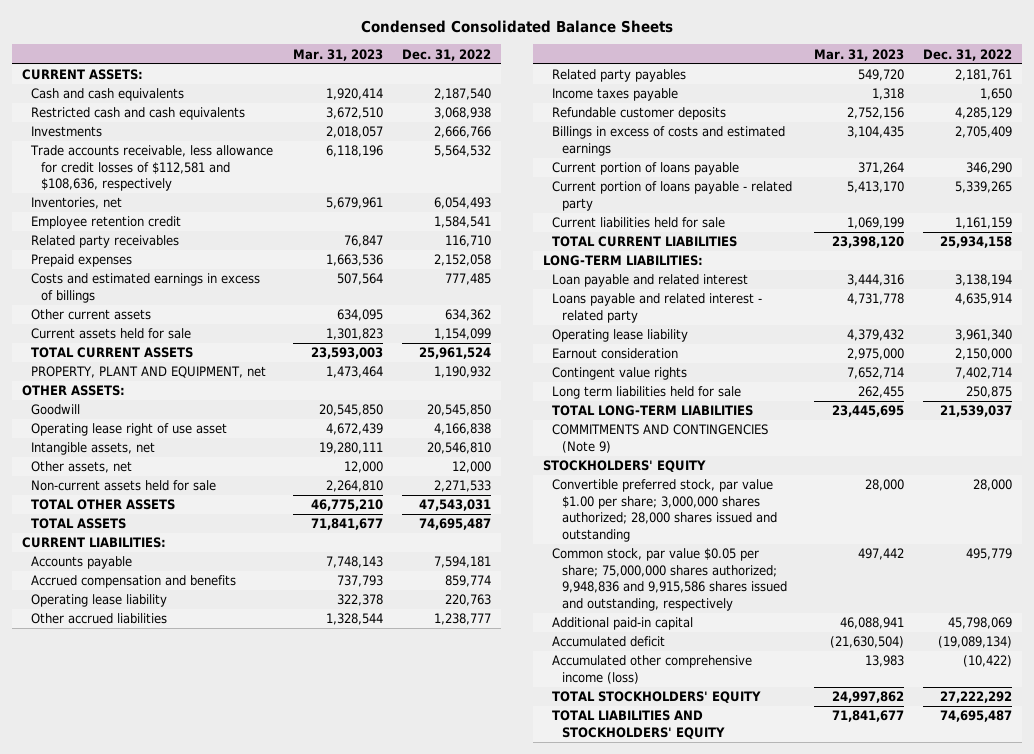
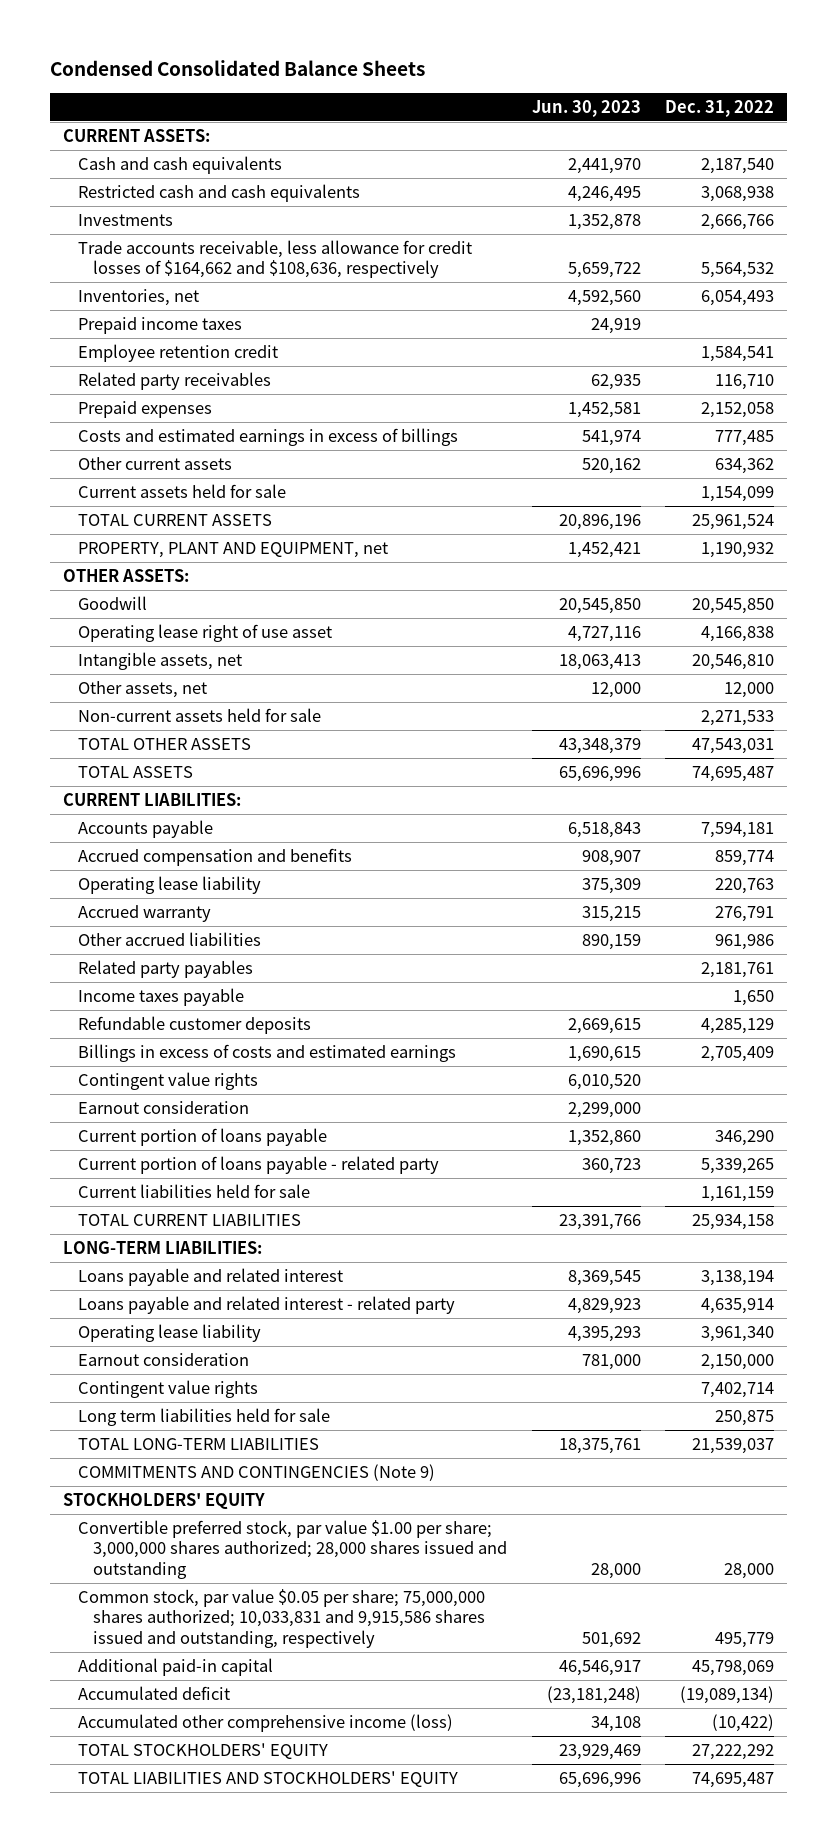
- | Mar. 31, 2023 | Dec. 31, 2022
+ | Jun. 30, 2023 | Dec. 31, 2022
- Trade accounts receivable, less allowance for credit losses of $112,581 and $108,636, respectively | 6,118,196 | 5,564,532
+ Trade accounts receivable, less allowance for credit losses of $164,662 and $108,636, respectively | 5,659,722 | 5,564,532
+ Prepaid income taxes | 24,919 |
- Other accrued liabilities | 1,328,544 | 1,238,777
+ Accrued warranty | 315,215 | 276,791
+ Other accrued liabilities | 890,159 | 961,986
+ Contingent value rights | 6,010,520 |
+ Earnout consideration | 2,299,000 |
- Loan payable and related interest | 3,444,316 | 3,138,194
+ Loans payable and related interest | 8,369,545 | 3,138,194
- Common stock, par value $0.05 per share; 75,000,000 shares authorized; 9,948,836 and 9,915,586 shares issued and outstanding, respectively | 497,442 | 495,779
+ Common stock, par value $0.05 per share; 75,000,000 shares authorized; 10,033,831 and 9,915,586 shares issued and outstanding, respectively | 501,692 | 495,779

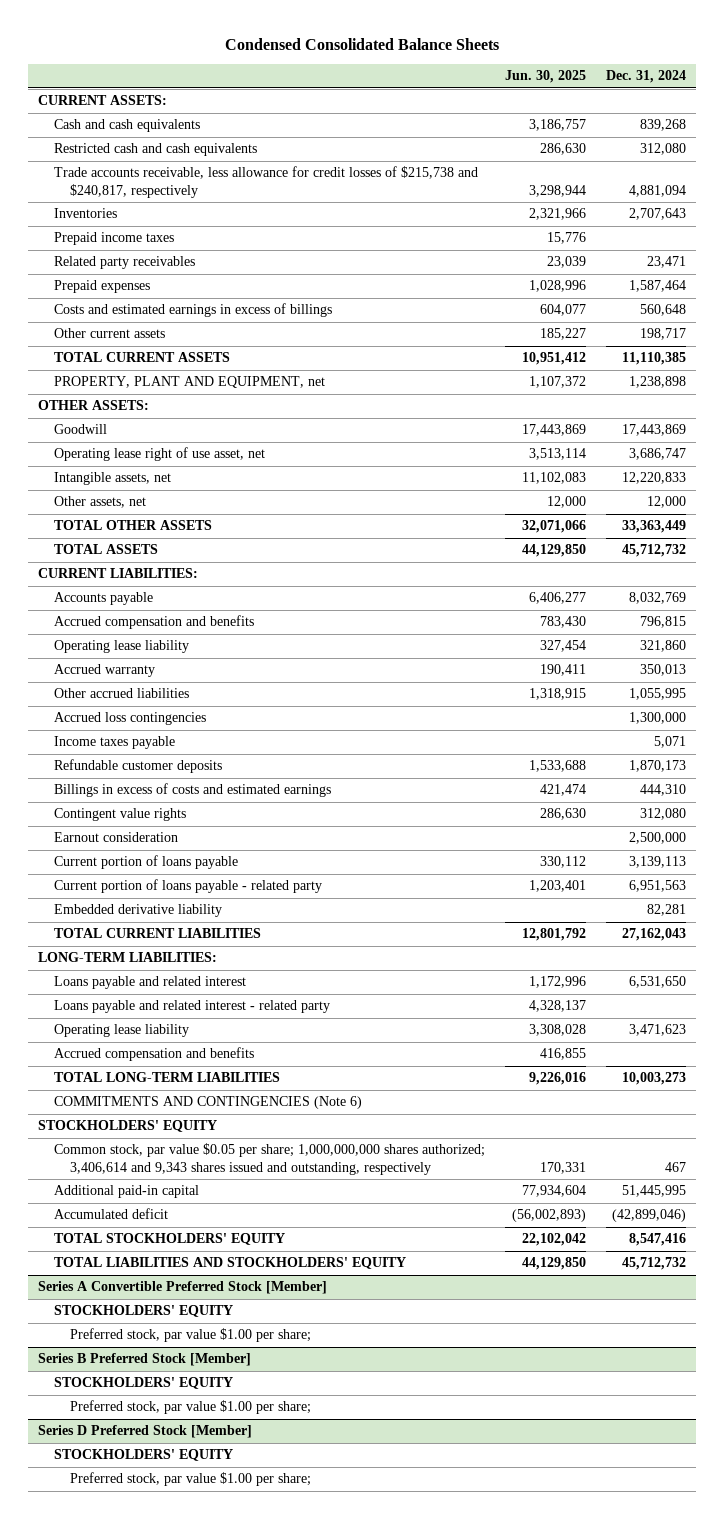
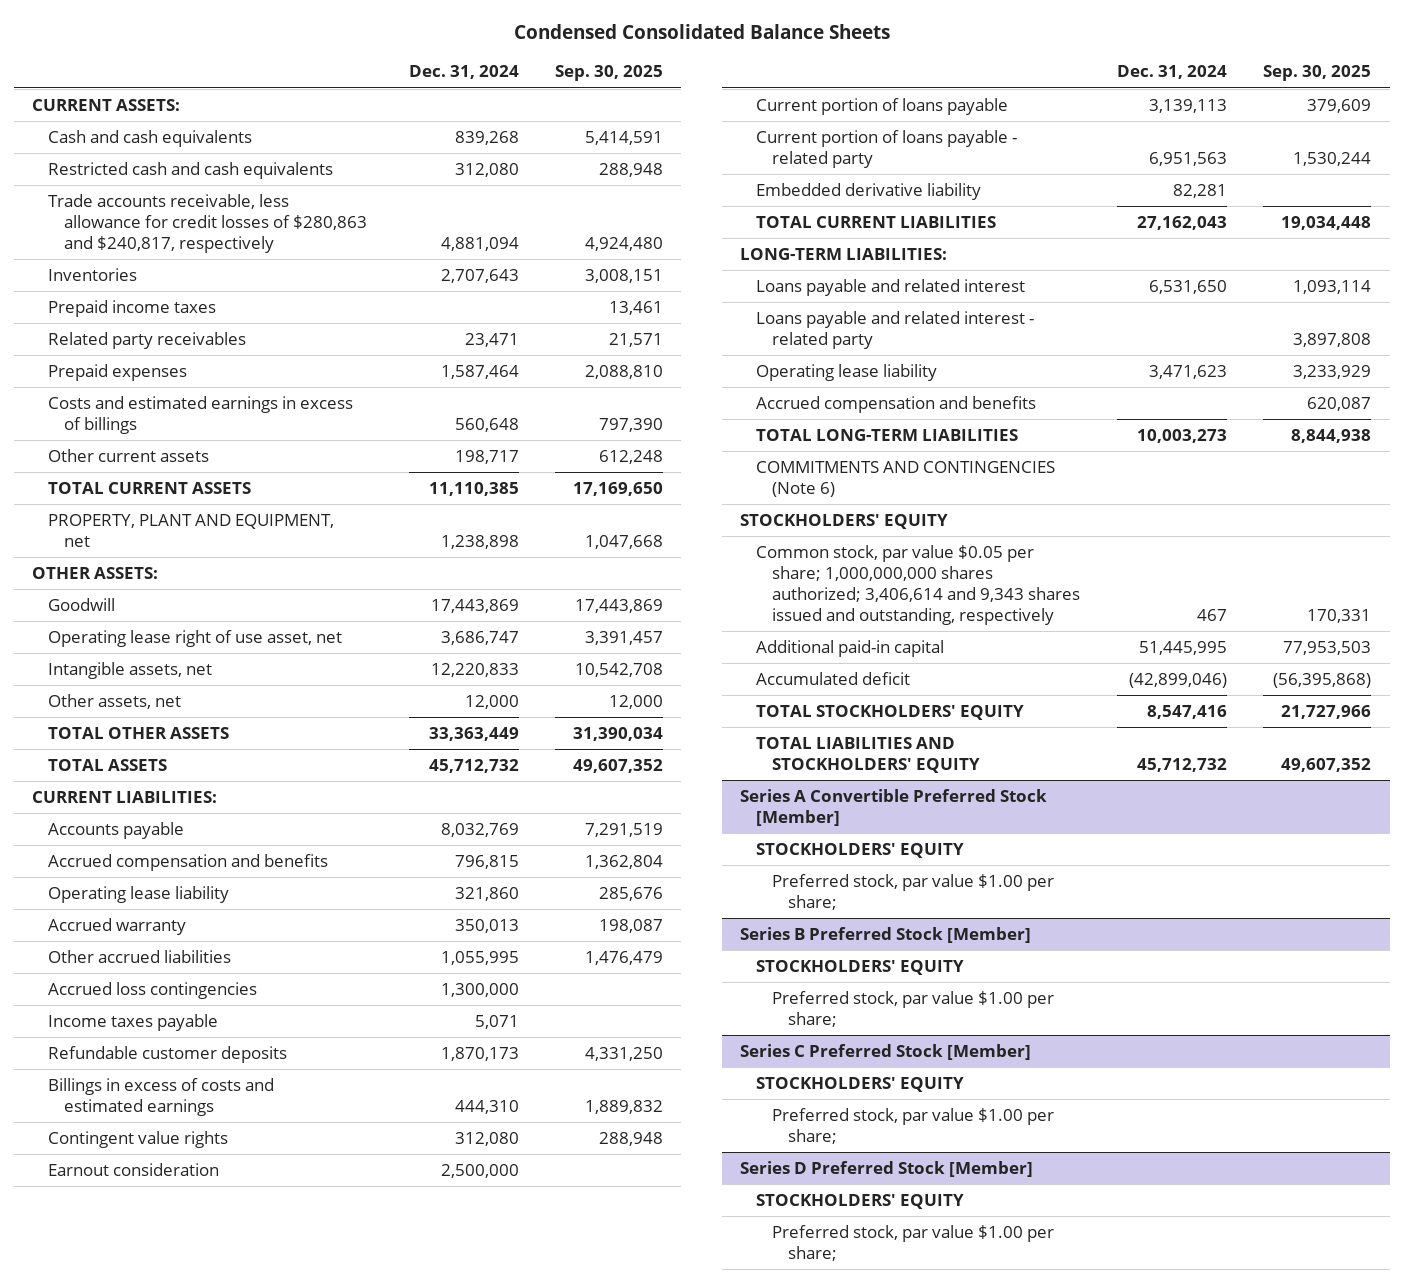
- | Jun. 30, 2025 | Dec. 31, 2024
+ | Dec. 31, 2024 | Sep. 30, 2025
- Trade accounts receivable, less allowance for credit losses of $215,738 and $240,817, respectively | 3,298,944 | 4,881,094
+ Trade accounts receivable, less allowance for credit losses of $280,863 and $240,817, respectively | 4,881,094 | 4,924,480
+ Series C Preferred Stock [Member]
+ STOCKHOLDERS' EQUITY
+ Preferred stock, par value $1.00 per share;

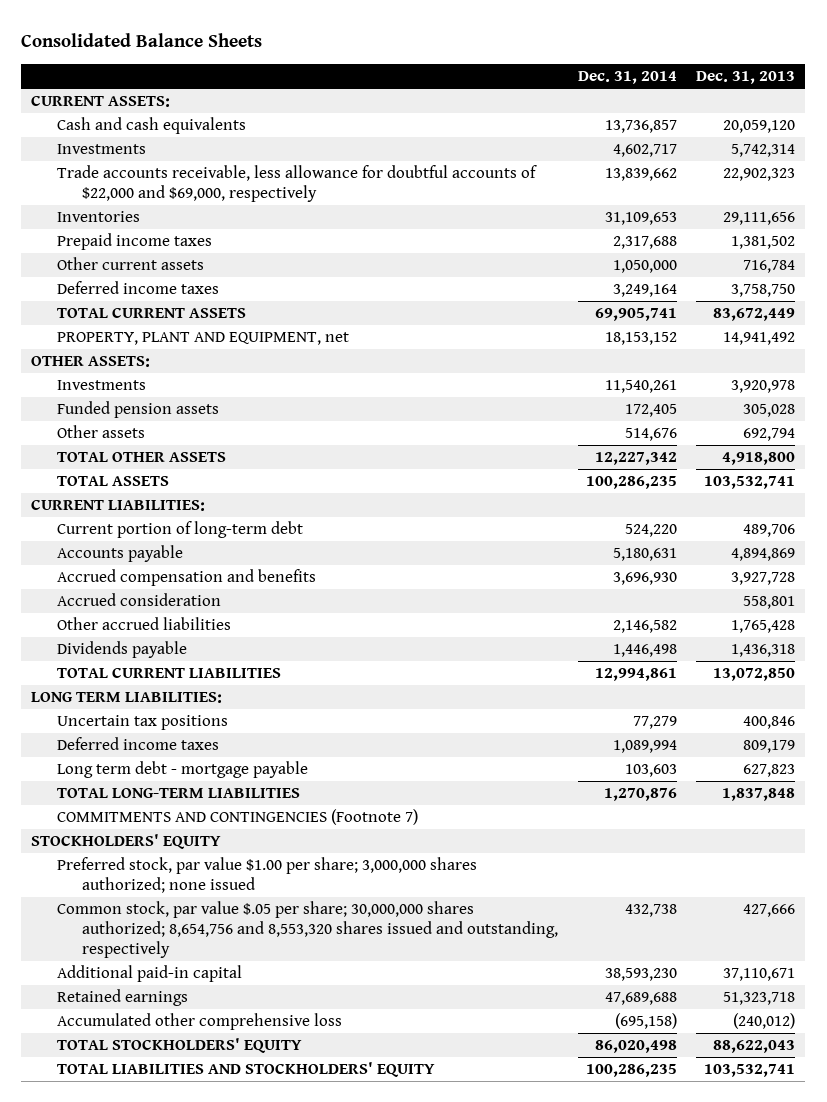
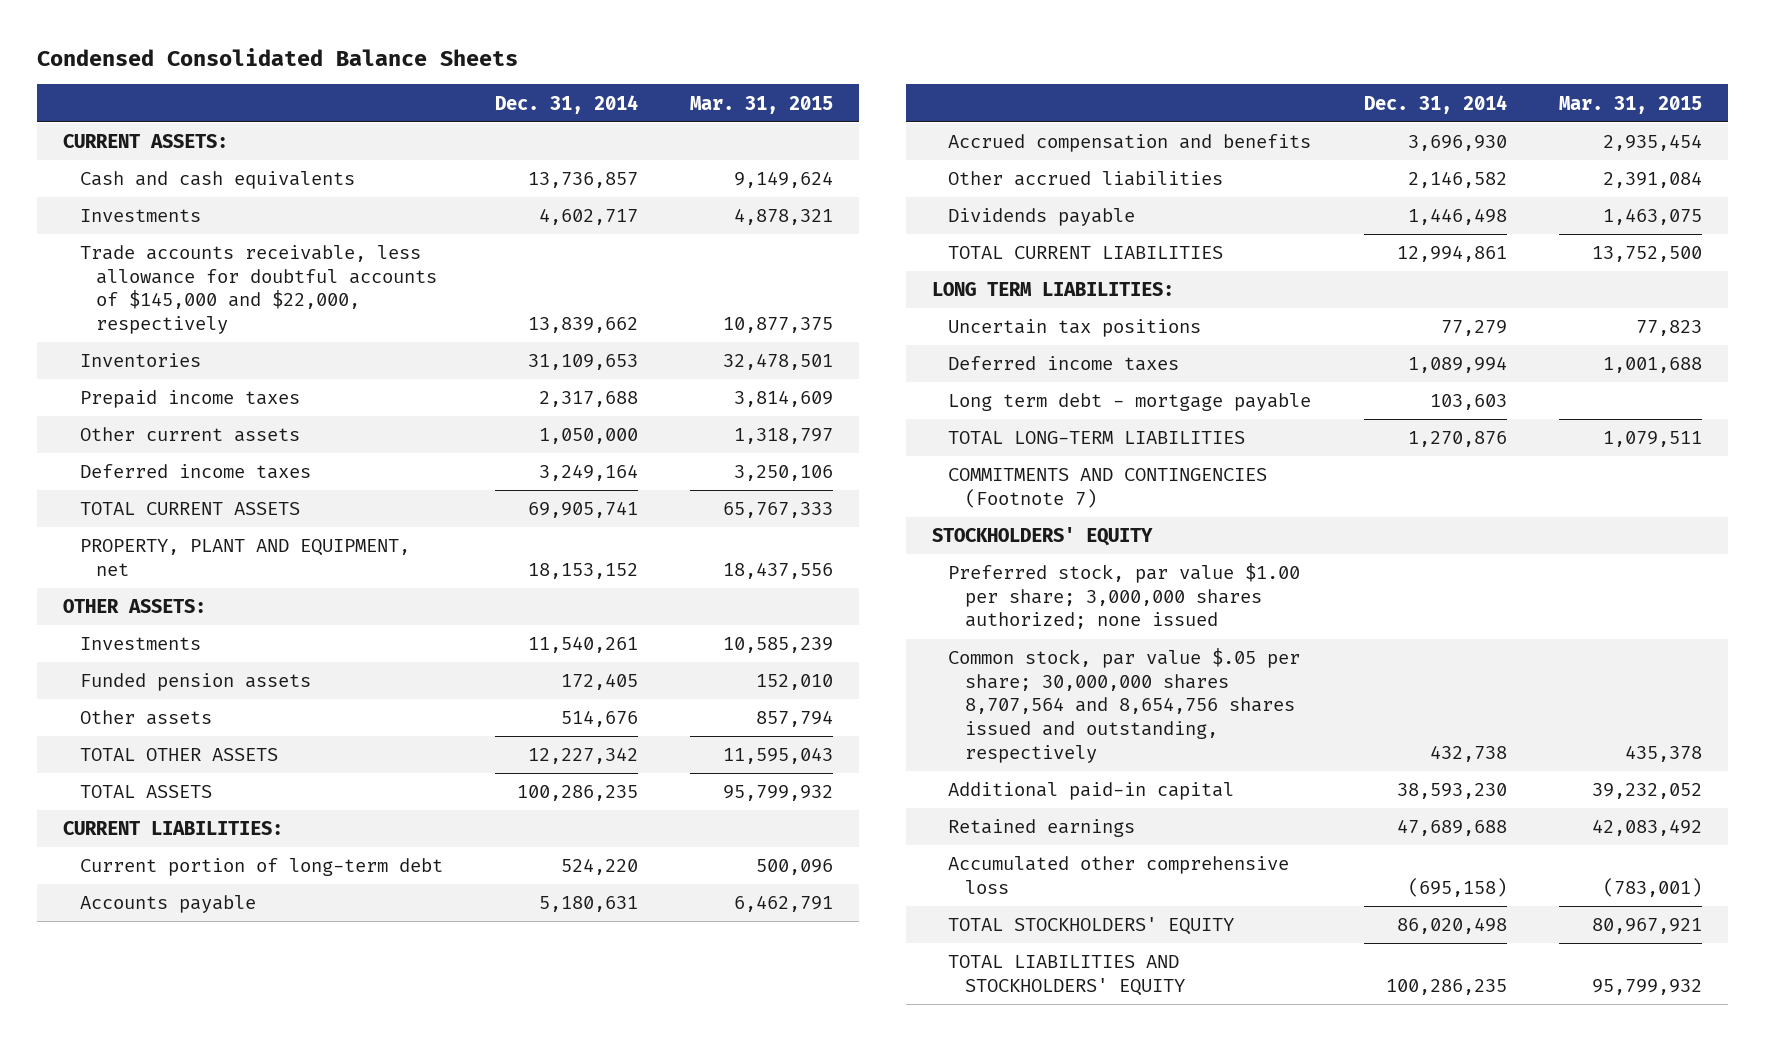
- Consolidated Balance Sheets
+ Condensed Consolidated Balance Sheets
- | Dec. 31, 2014 | Dec. 31, 2013
+ | Dec. 31, 2014 | Mar. 31, 2015
- Trade accounts receivable, less allowance for doubtful accounts of $22,000 and $69,000, respectively | 13,839,662 | 22,902,323
+ Trade accounts receivable, less allowance for doubtful accounts of $145,000 and $22,000, respectively | 13,839,662 | 10,877,375
- Accrued consideration | | 558,801
- Common stock, par value $.05 per share; 30,000,000 shares authorized; 8,654,756 and 8,553,320 shares issued and outstanding, respectively | 432,738 | 427,666
+ Common stock, par value $.05 per share; 30,000,000 shares 8,707,564 and 8,654,756 shares issued and outstanding, respectively | 432,738 | 435,378

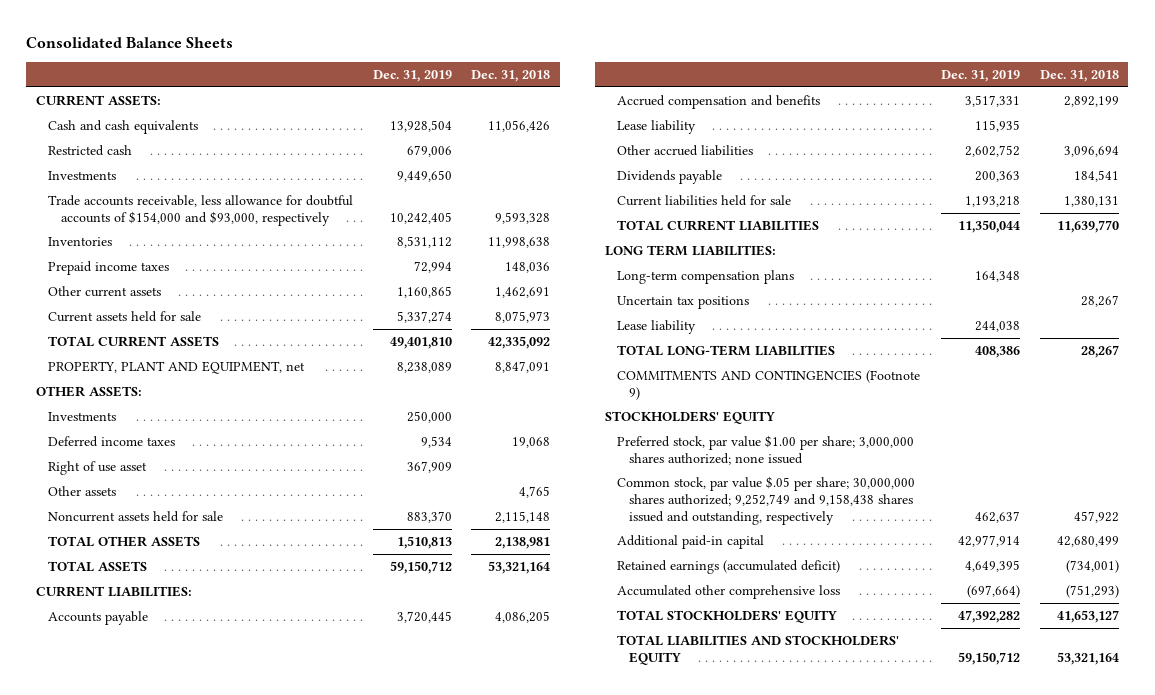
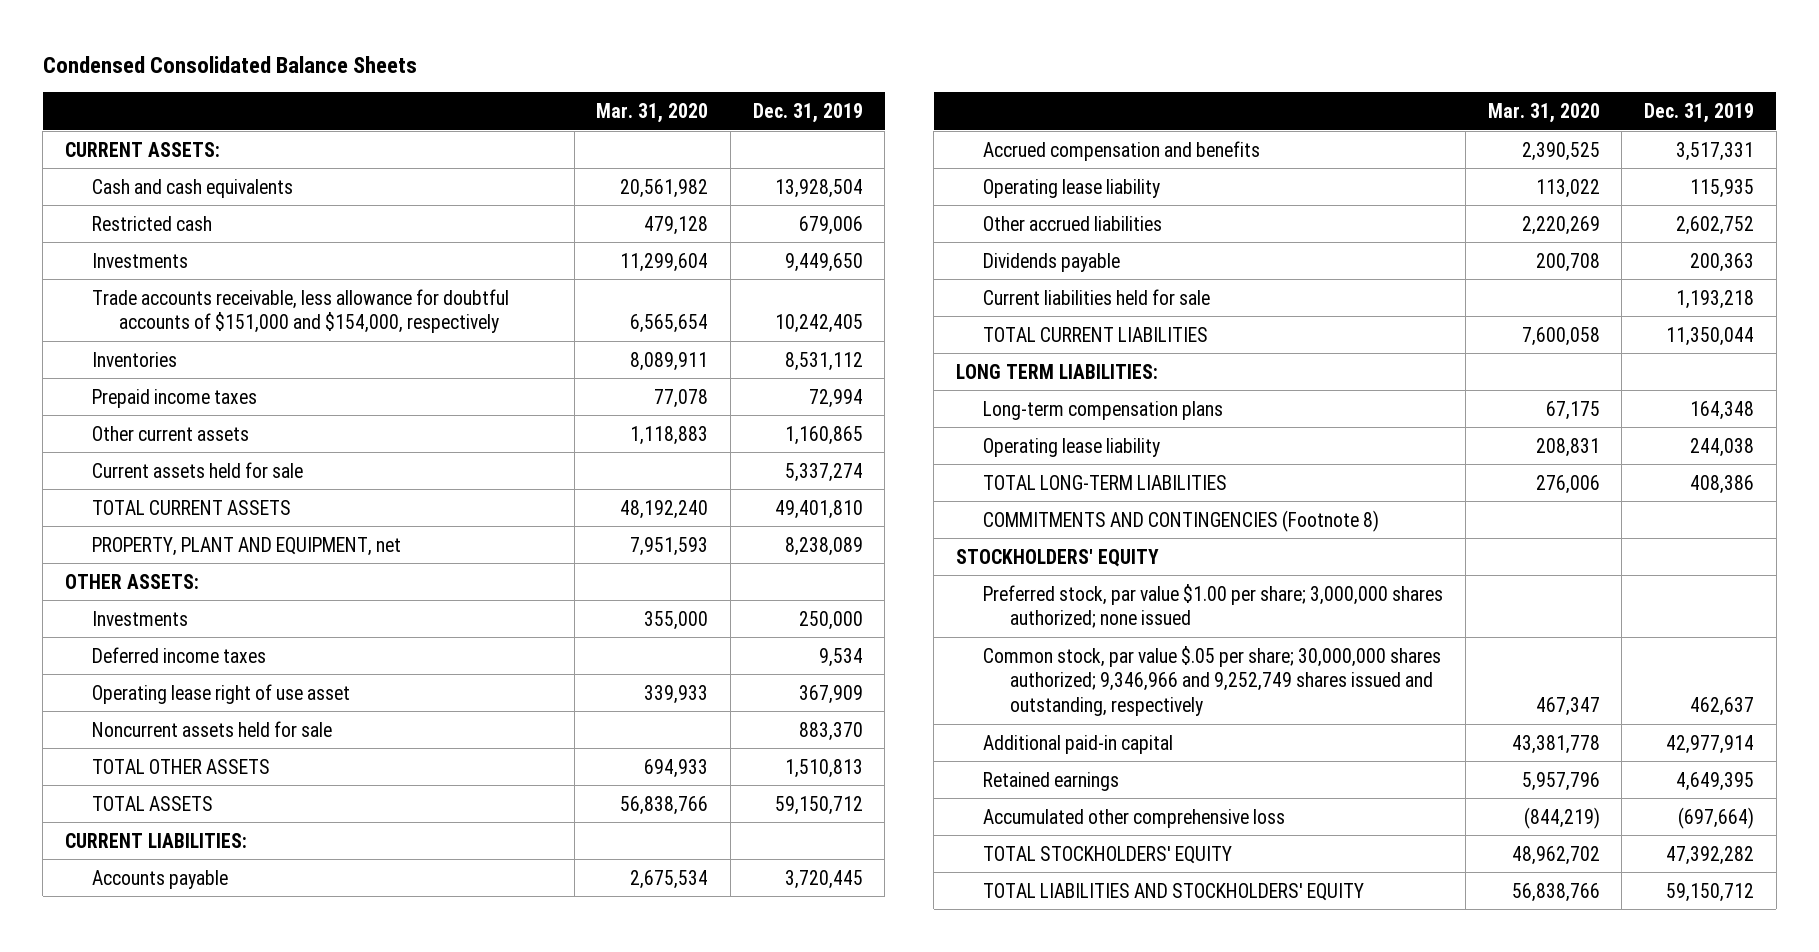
- Consolidated Balance Sheets
+ Condensed Consolidated Balance Sheets
- | Dec. 31, 2019 | Dec. 31, 2018
+ | Mar. 31, 2020 | Dec. 31, 2019
- Trade accounts receivable, less allowance for doubtful accounts of $154,000 and $93,000, respectively | 10,242,405 | 9,593,328
+ Trade accounts receivable, less allowance for doubtful accounts of $151,000 and $154,000, respectively | 6,565,654 | 10,242,405
- Right of use asset | 367,909 |
- Other assets | | 4,765
+ Operating lease right of use asset | 339,933 | 367,909
- Lease liability | 115,935 |
+ Operating lease liability | 113,022 | 115,935
- Uncertain tax positions | | 28,267
- Lease liability | 244,038 |
+ Operating lease liability | 208,831 | 244,038
- COMMITMENTS AND CONTINGENCIES (Footnote 9)
+ COMMITMENTS AND CONTINGENCIES (Footnote 8)
- Common stock, par value $.05 per share; 30,000,000 shares authorized; 9,252,749 and 9,158,438 shares issued and outstanding, respectively | 462,637 | 457,922
+ Common stock, par value $.05 per share; 30,000,000 shares authorized; 9,346,966 and 9,252,749 shares issued and outstanding, respectively | 467,347 | 462,637
- Retained earnings (accumulated deficit) | 4,649,395 | (734,001)
+ Retained earnings | 5,957,796 | 4,649,395

